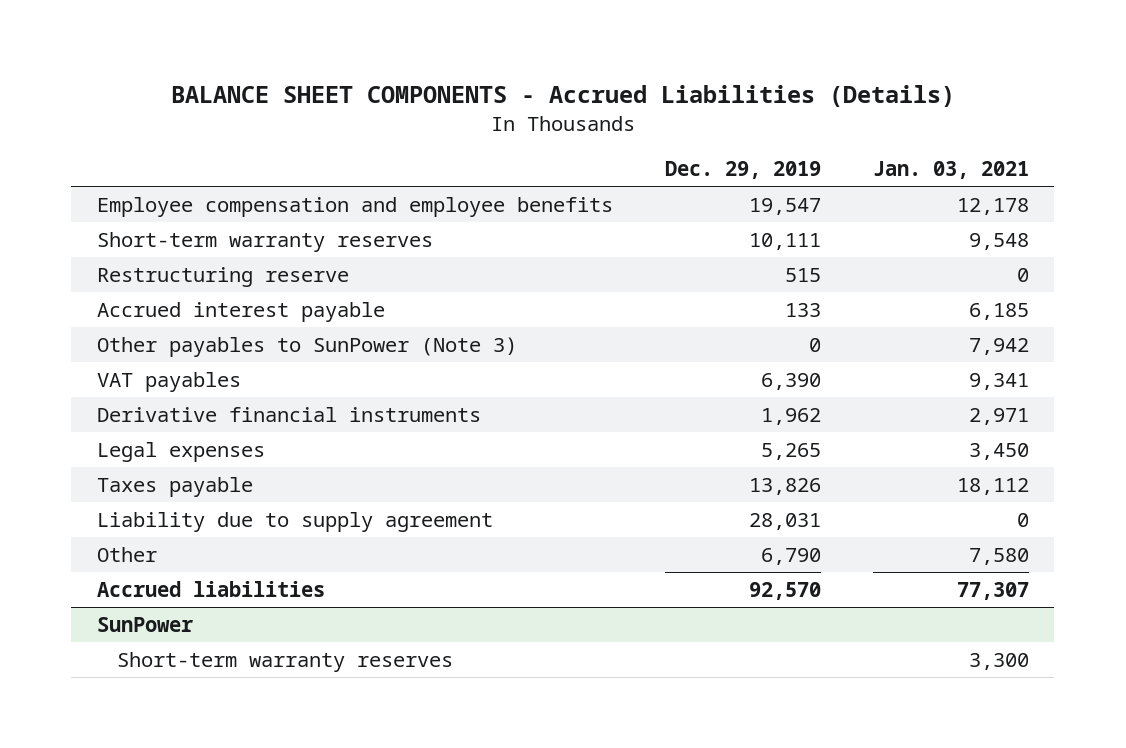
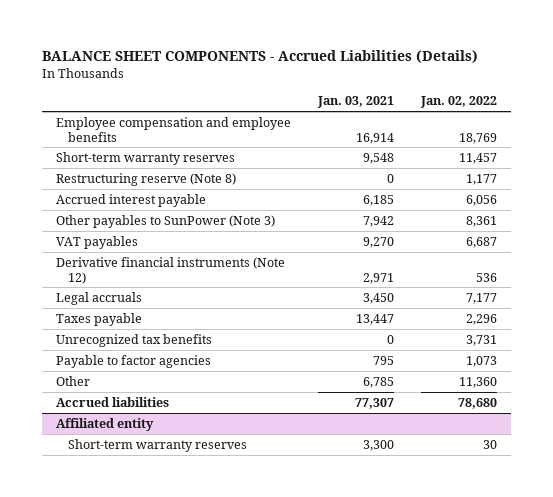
- | Dec. 29, 2019 | Jan. 03, 2021
+ | Jan. 03, 2021 | Jan. 02, 2022
- Employee compensation and employee benefits | 19,547 | 12,178
+ Employee compensation and employee benefits | 16,914 | 18,769
- Restructuring reserve | 515 | 0
+ Restructuring reserve (Note 8) | 0 | 1,177
- VAT payables | 6,390 | 9,341
- Derivative financial instruments | 1,962 | 2,971
- Legal expenses | 5,265 | 3,450
- Taxes payable | 13,826 | 18,112
- Liability due to supply agreement | 28,031 | 0
- Other | 6,790 | 7,580
+ VAT payables | 9,270 | 6,687
+ Derivative financial instruments (Note 12) | 2,971 | 536
+ Legal accruals | 3,450 | 7,177
+ Taxes payable | 13,447 | 2,296
+ Unrecognized tax benefits | 0 | 3,731
+ Payable to factor agencies | 795 | 1,073
+ Other | 6,785 | 11,360
- SunPower
+ Affiliated entity

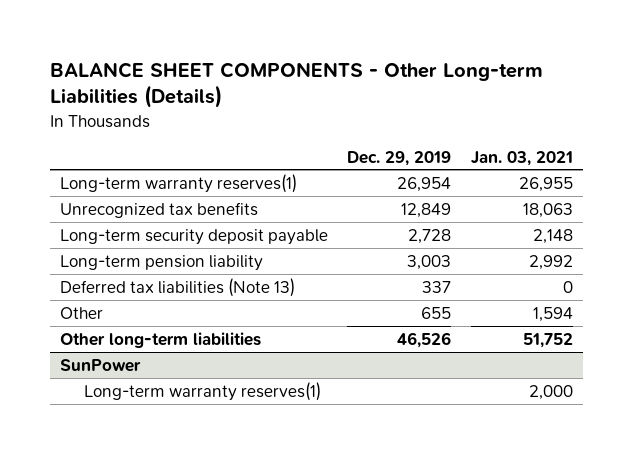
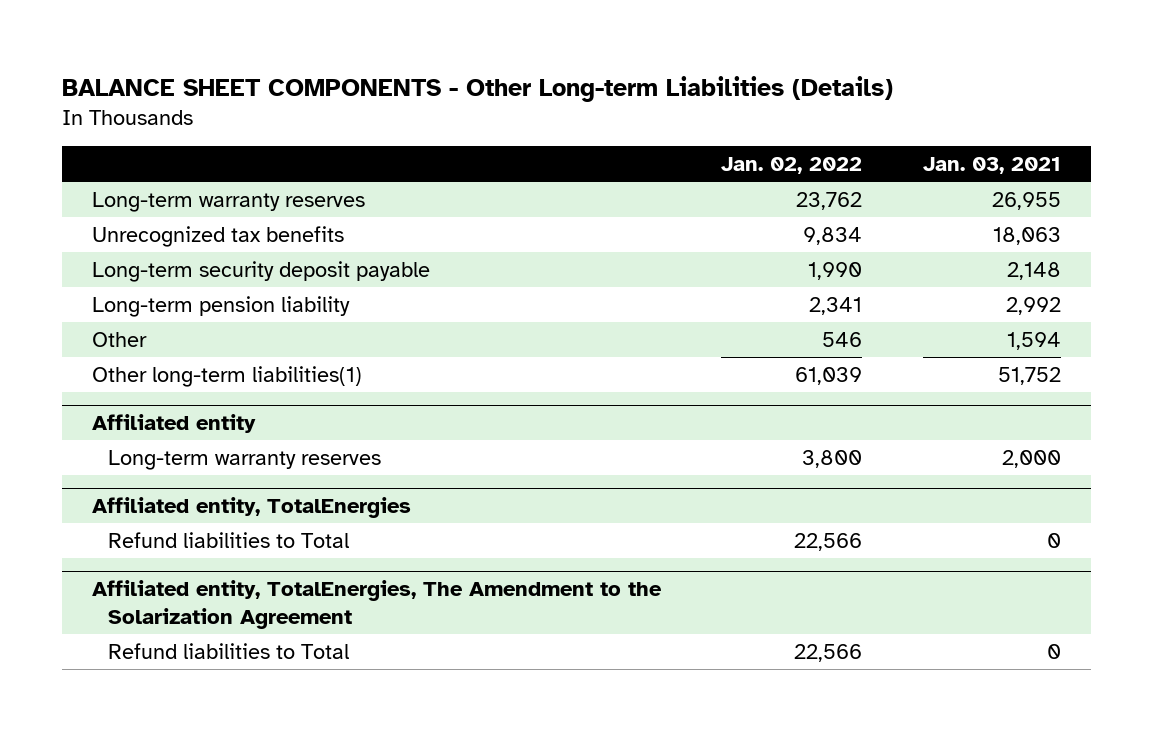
- | Dec. 29, 2019 | Jan. 03, 2021
+ | Jan. 02, 2022 | Jan. 03, 2021
- Long-term warranty reserves(1) | 26,954 | 26,955
+ Long-term warranty reserves | 23,762 | 26,955
- Deferred tax liabilities (Note 13) | 337 | 0
- Other long-term liabilities | 46,526 | 51,752
- SunPower
- Long-term warranty reserves(1) | | 2,000
+ Other long-term liabilities(1) | 61,039 | 51,752
+ Affiliated entity
+ Long-term warranty reserves | 3,800 | 2,000
+ Affiliated entity, TotalEnergies
+ Refund liabilities to Total | 22,566 | 0
+ Affiliated entity, TotalEnergies, The Amendment to the Solarization Agreement
+ Refund liabilities to Total | 22,566 | 0

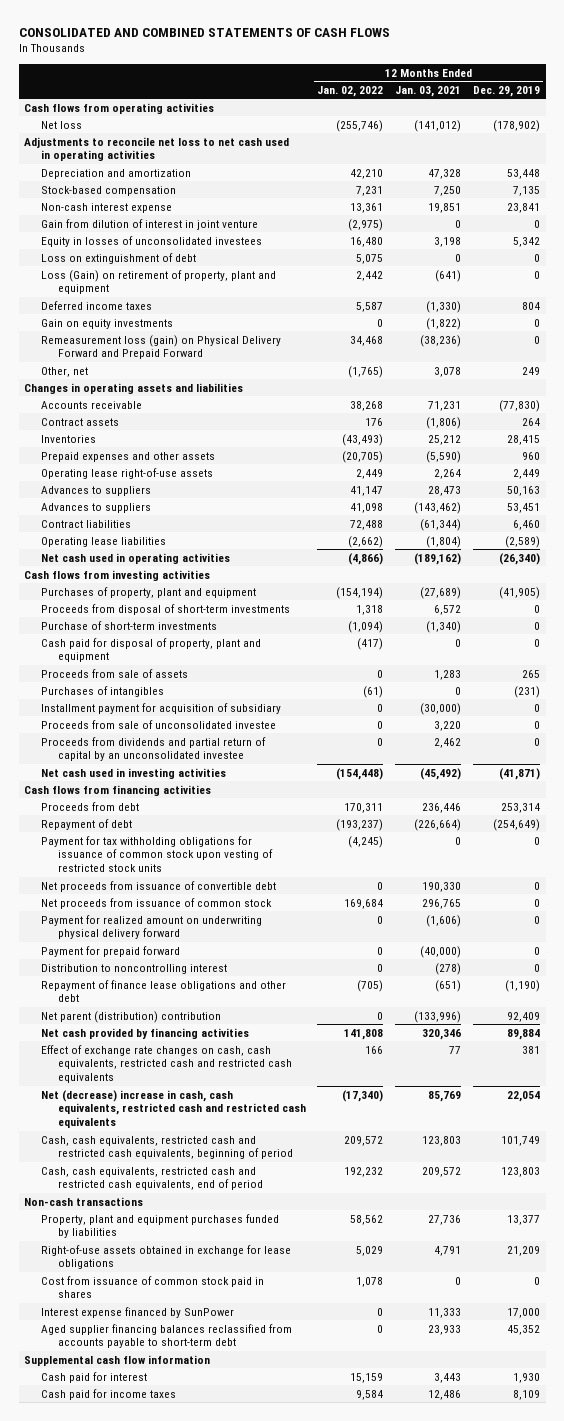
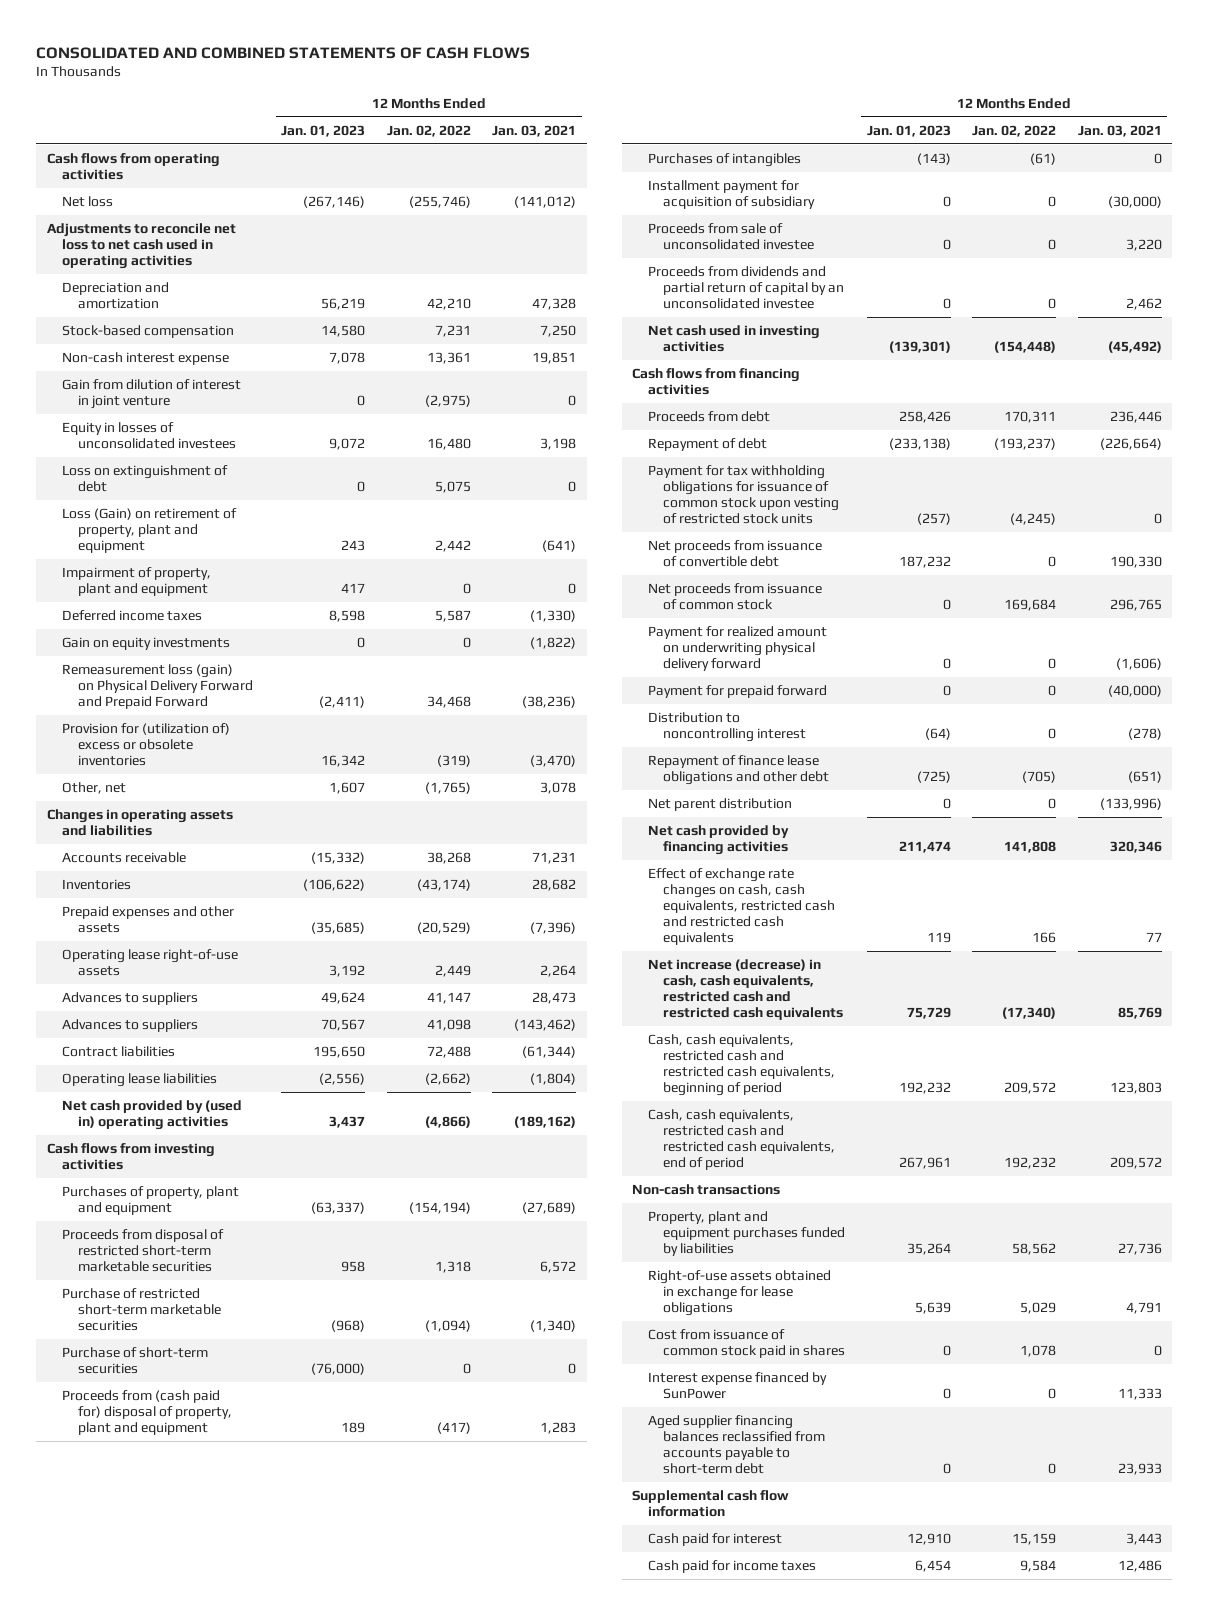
- | 12 Months Ended Jan. 02, 2022 | 12 Months Ended Jan. 03, 2021 | 12 Months Ended Dec. 29, 2019
+ | 12 Months Ended Jan. 01, 2023 | 12 Months Ended Jan. 02, 2022 | 12 Months Ended Jan. 03, 2021
+ Impairment of property, plant and equipment | 417 | 0 | 0
+ Provision for (utilization of) excess or obsolete inventories | 16,342 | (319) | (3,470)
- Contract assets | 176 | (1,806) | 264
- Inventories | (43,493) | 25,212 | 28,415
- Prepaid expenses and other assets | (20,705) | (5,590) | 960
+ Inventories | (106,622) | (43,174) | 28,682
+ Prepaid expenses and other assets | (35,685) | (20,529) | (7,396)
- Net cash used in operating activities | (4,866) | (189,162) | (26,340)
+ Net cash provided by (used in) operating activities | 3,437 | (4,866) | (189,162)
- Proceeds from disposal of short-term investments | 1,318 | 6,572 | 0
- Purchase of short-term investments | (1,094) | (1,340) | 0
- Cash paid for disposal of property, plant and equipment | (417) | 0 | 0
- Proceeds from sale of assets | 0 | 1,283 | 265
+ Proceeds from disposal of restricted short-term marketable securities | 958 | 1,318 | 6,572
+ Purchase of restricted short-term marketable securities | (968) | (1,094) | (1,340)
+ Purchase of short-term securities | (76,000) | 0 | 0
+ Proceeds from (cash paid for) disposal of property, plant and equipment | 189 | (417) | 1,283
- Net parent (distribution) contribution | 0 | (133,996) | 92,409
+ Net parent distribution | 0 | 0 | (133,996)
- Net (decrease) increase in cash, cash equivalents, restricted cash and restricted cash equivalents | (17,340) | 85,769 | 22,054
+ Net increase (decrease) in cash, cash equivalents, restricted cash and restricted cash equivalents | 75,729 | (17,340) | 85,769

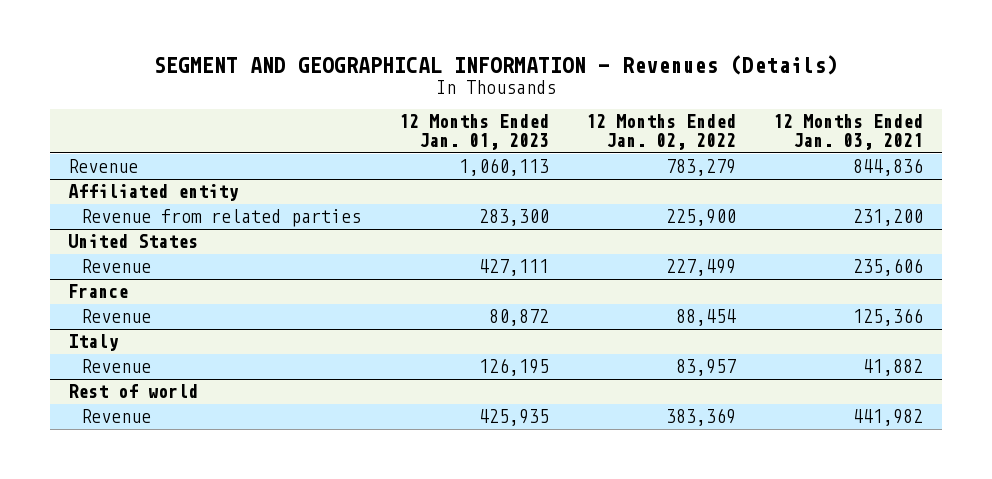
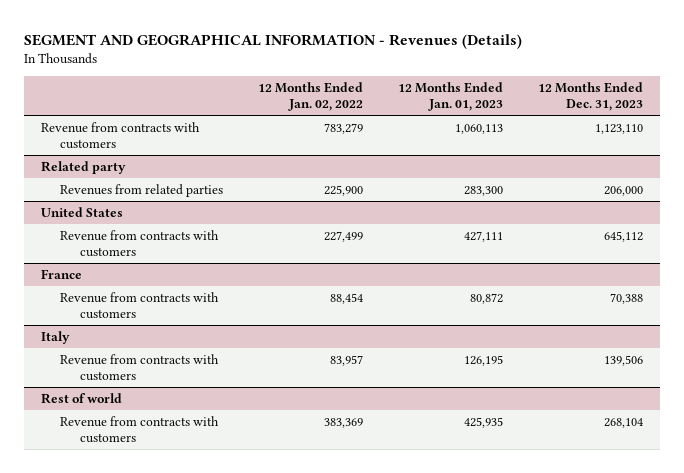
- | 12 Months Ended Jan. 01, 2023 | 12 Months Ended Jan. 02, 2022 | 12 Months Ended Jan. 03, 2021
+ | 12 Months Ended Jan. 02, 2022 | 12 Months Ended Jan. 01, 2023 | 12 Months Ended Dec. 31, 2023
- Revenue | 1,060,113 | 783,279 | 844,836
- Affiliated entity
- Revenue from related parties | 283,300 | 225,900 | 231,200
+ Revenue from contracts with customers | 783,279 | 1,060,113 | 1,123,110
+ Related party
+ Revenues from related parties | 225,900 | 283,300 | 206,000
@ United States
- Revenue | 427,111 | 227,499 | 235,606
+ Revenue from contracts with customers | 227,499 | 427,111 | 645,112
@ France
- Revenue | 80,872 | 88,454 | 125,366
+ Revenue from contracts with customers | 88,454 | 80,872 | 70,388
@ Italy
- Revenue | 126,195 | 83,957 | 41,882
+ Revenue from contracts with customers | 83,957 | 126,195 | 139,506
@ Rest of world
- Revenue | 425,935 | 383,369 | 441,982
+ Revenue from contracts with customers | 383,369 | 425,935 | 268,104

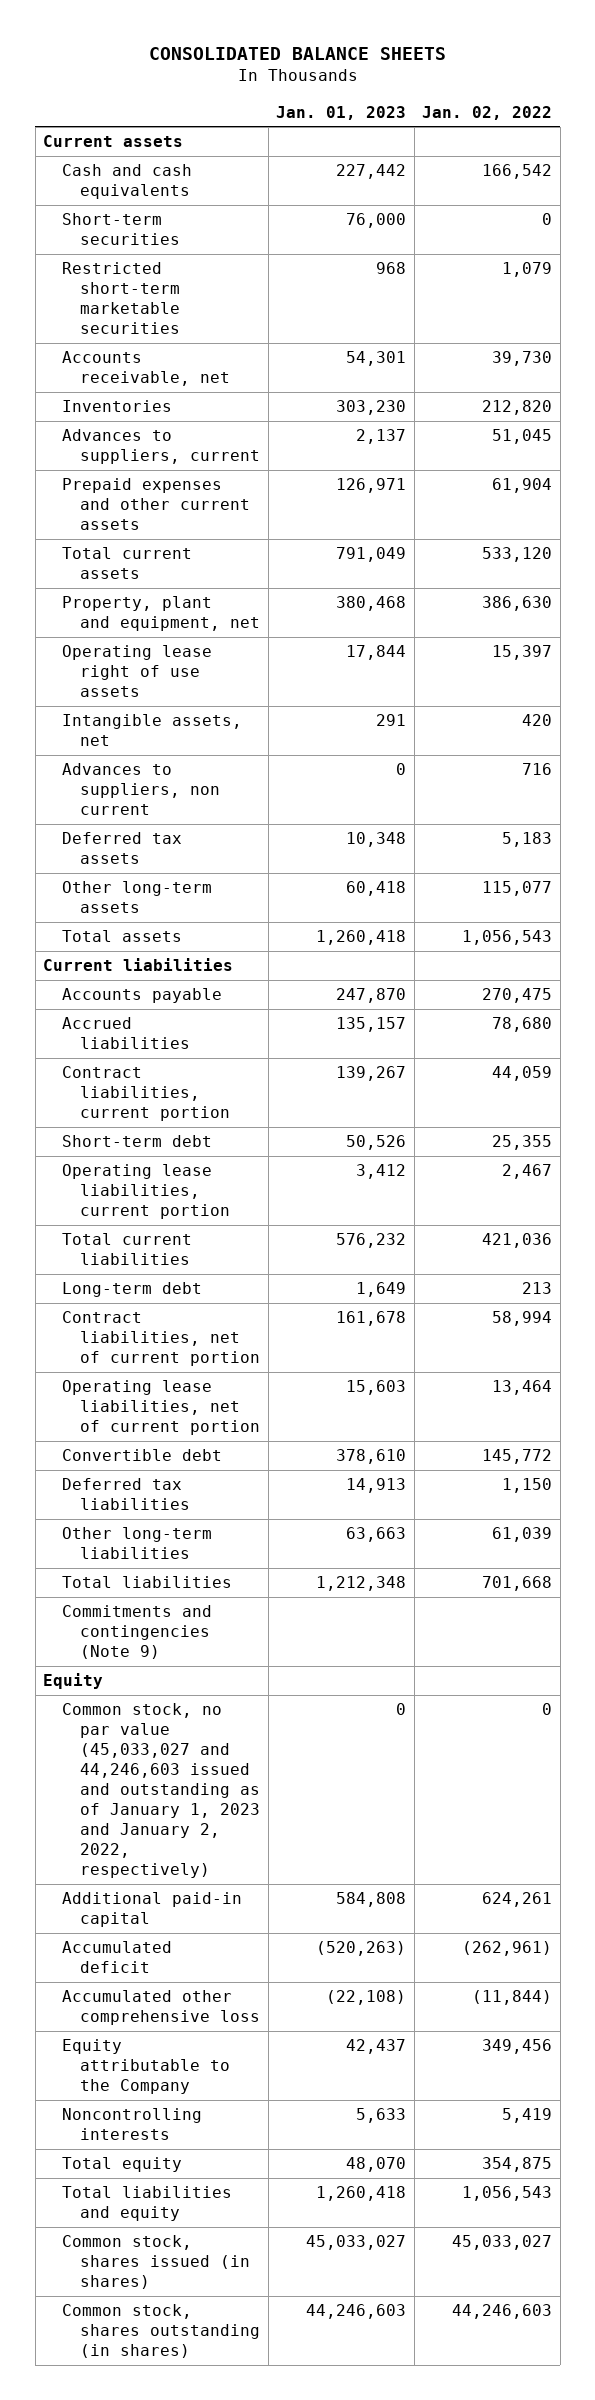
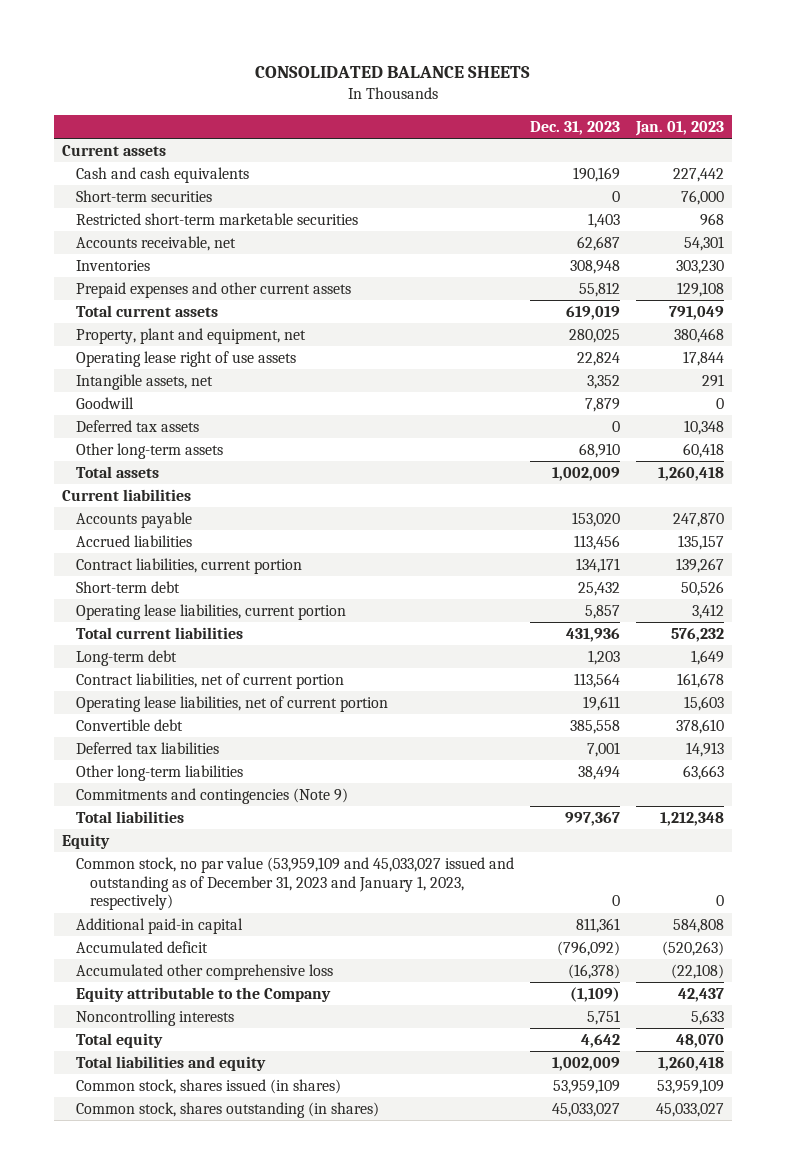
- | Jan. 01, 2023 | Jan. 02, 2022
+ | Dec. 31, 2023 | Jan. 01, 2023
- Advances to suppliers, current | 2,137 | 51,045
- Prepaid expenses and other current assets | 126,971 | 61,904
+ Prepaid expenses and other current assets | 55,812 | 129,108
- Advances to suppliers, non current | 0 | 716
+ Goodwill | 7,879 | 0
moved down: Total liabilities | 997,367 | 1,212,348
- Common stock, no par value (45,033,027 and 44,246,603 issued and outstanding as of January 1, 2023 and January 2, 2022, respectively) | 0 | 0
+ Common stock, no par value (53,959,109 and 45,033,027 issued and outstanding as of December 31, 2023 and January 1, 2023, respectively) | 0 | 0
- Common stock, shares issued (in shares) | 45,033,027 | 45,033,027
- Common stock, shares outstanding (in shares) | 44,246,603 | 44,246,603
+ Common stock, shares issued (in shares) | 53,959,109 | 53,959,109
+ Common stock, shares outstanding (in shares) | 45,033,027 | 45,033,027

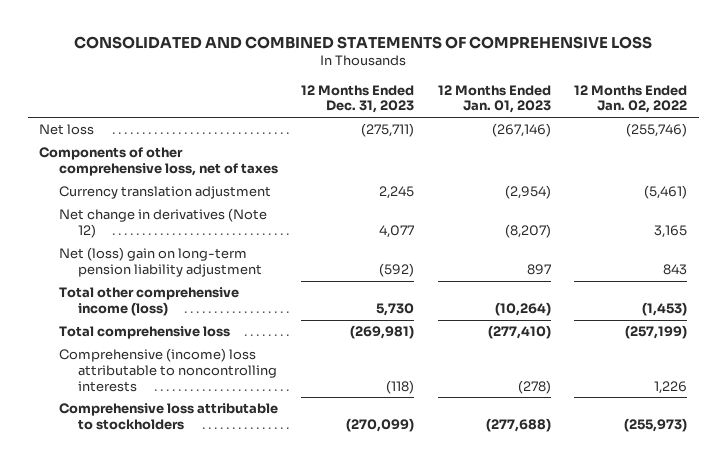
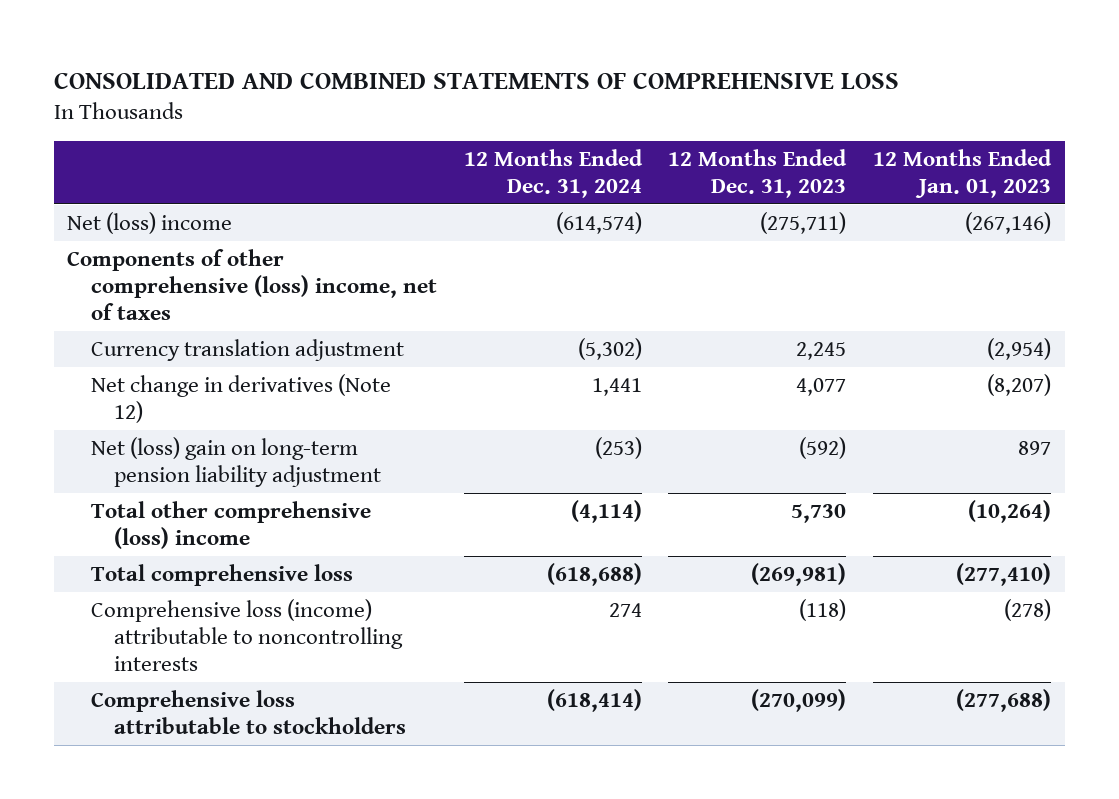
- | 12 Months Ended Dec. 31, 2023 | 12 Months Ended Jan. 01, 2023 | 12 Months Ended Jan. 02, 2022
+ | 12 Months Ended Dec. 31, 2024 | 12 Months Ended Dec. 31, 2023 | 12 Months Ended Jan. 01, 2023
- Net loss | (275,711) | (267,146) | (255,746)
- Components of other comprehensive loss, net of taxes
+ Net (loss) income | (614,574) | (275,711) | (267,146)
+ Components of other comprehensive (loss) income, net of taxes
- Total other comprehensive income (loss) | 5,730 | (10,264) | (1,453)
+ Total other comprehensive (loss) income | (4,114) | 5,730 | (10,264)
- Comprehensive (income) loss attributable to noncontrolling interests | (118) | (278) | 1,226
+ Comprehensive loss (income) attributable to noncontrolling interests | 274 | (118) | (278)

